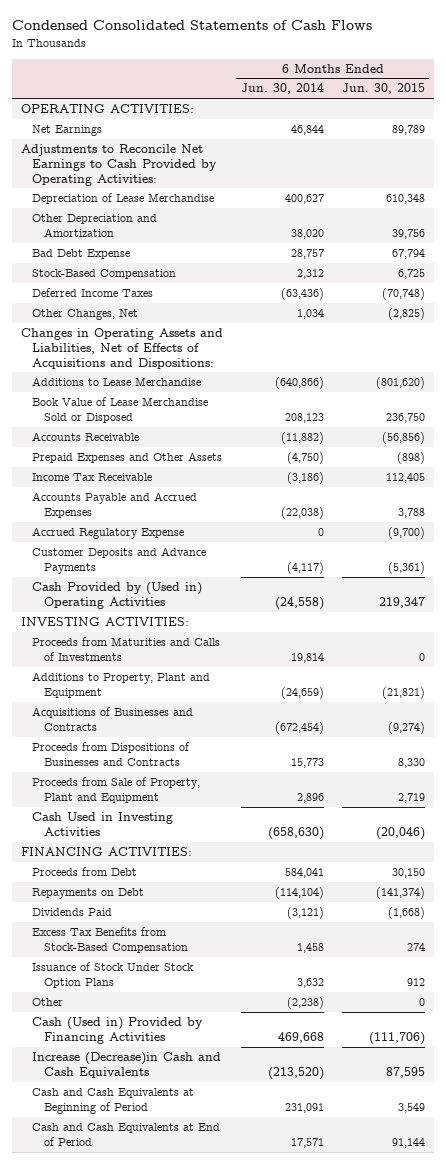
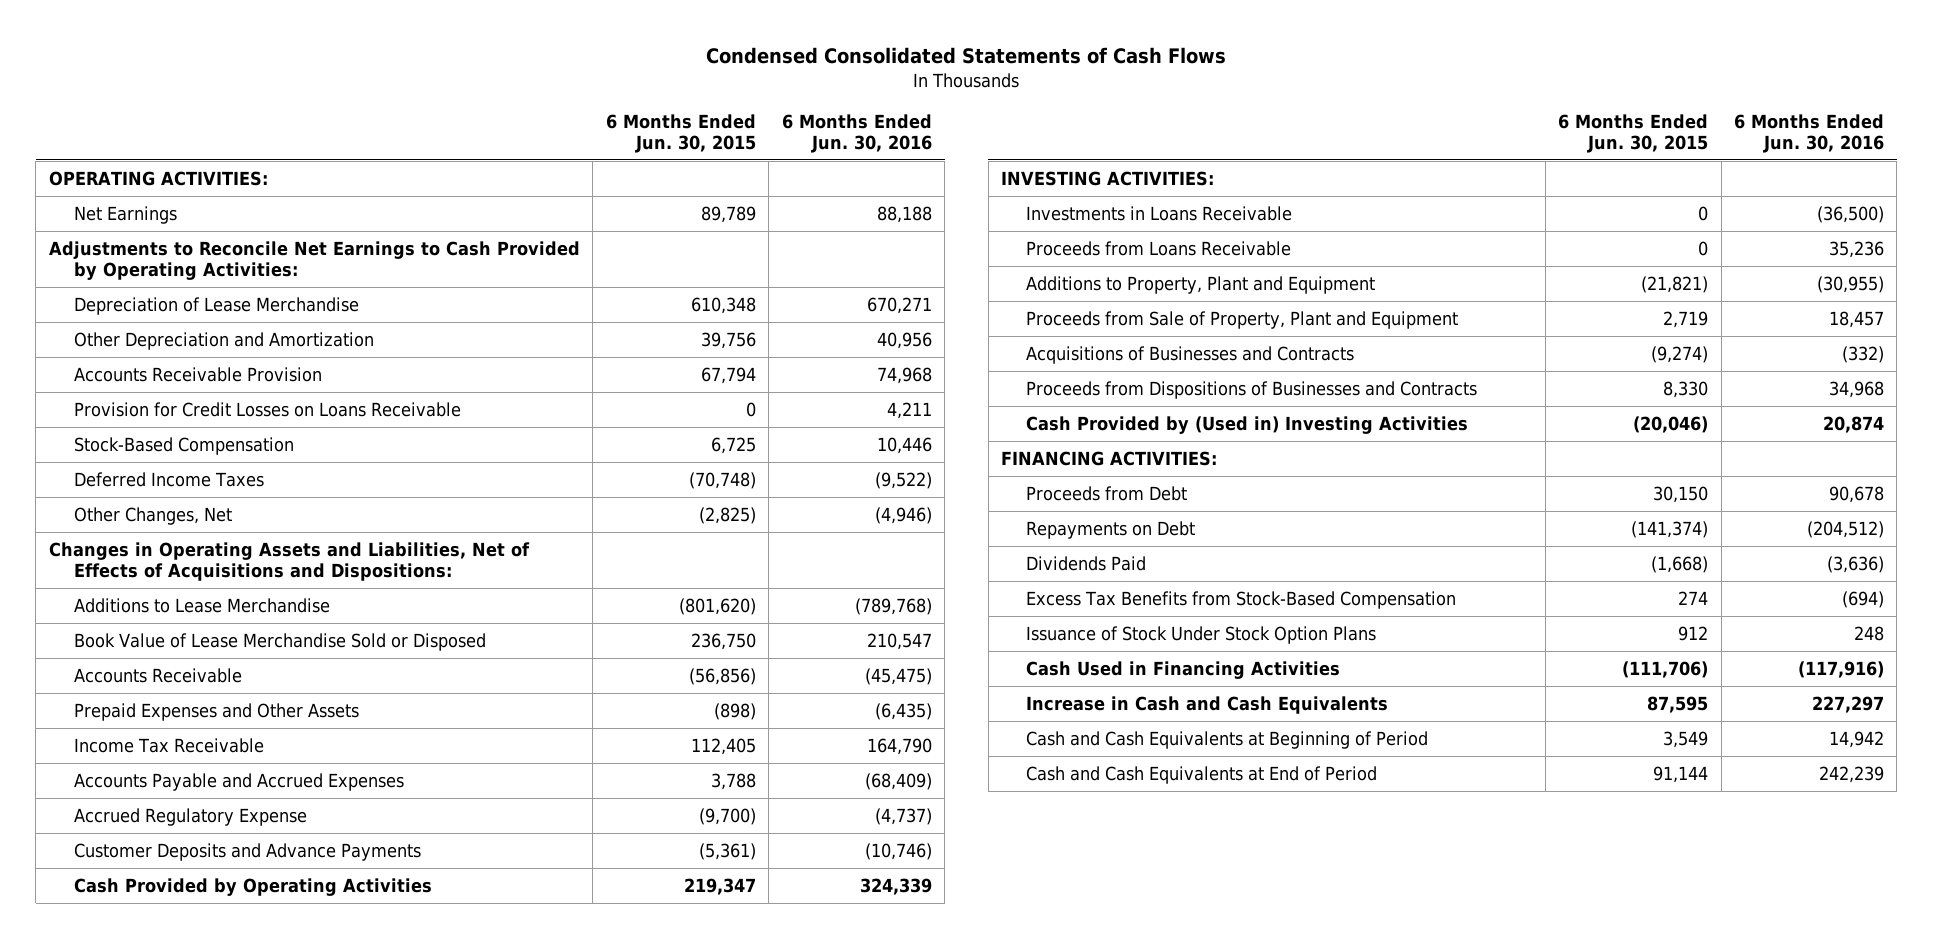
- | 6 Months Ended Jun. 30, 2014 | 6 Months Ended Jun. 30, 2015
+ | 6 Months Ended Jun. 30, 2015 | 6 Months Ended Jun. 30, 2016
- Bad Debt Expense | 28,757 | 67,794
+ Accounts Receivable Provision | 67,794 | 74,968
+ Provision for Credit Losses on Loans Receivable | 0 | 4,211
- Cash Provided by (Used in) Operating Activities | (24,558) | 219,347
+ Cash Provided by Operating Activities | 219,347 | 324,339
- Proceeds from Maturities and Calls of Investments | 19,814 | 0
+ Investments in Loans Receivable | 0 | (36,500)
+ Proceeds from Loans Receivable | 0 | 35,236
moved up: Proceeds from Sale of Property, Plant and Equipment | 2,719 | 18,457
- Cash Used in Investing Activities | (658,630) | (20,046)
+ Cash Provided by (Used in) Investing Activities | (20,046) | 20,874
- Other | (2,238) | 0
- Cash (Used in) Provided by Financing Activities | 469,668 | (111,706)
- Increase (Decrease)in Cash and Cash Equivalents | (213,520) | 87,595
+ Cash Used in Financing Activities | (111,706) | (117,916)
+ Increase in Cash and Cash Equivalents | 87,595 | 227,297

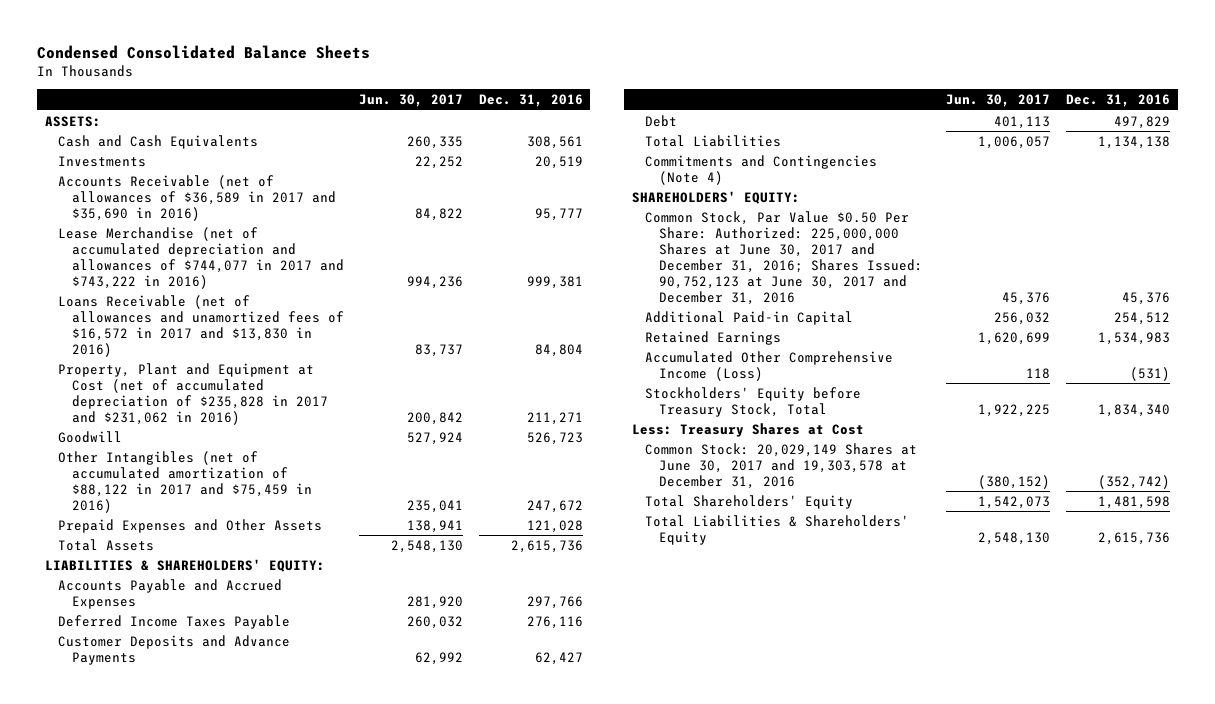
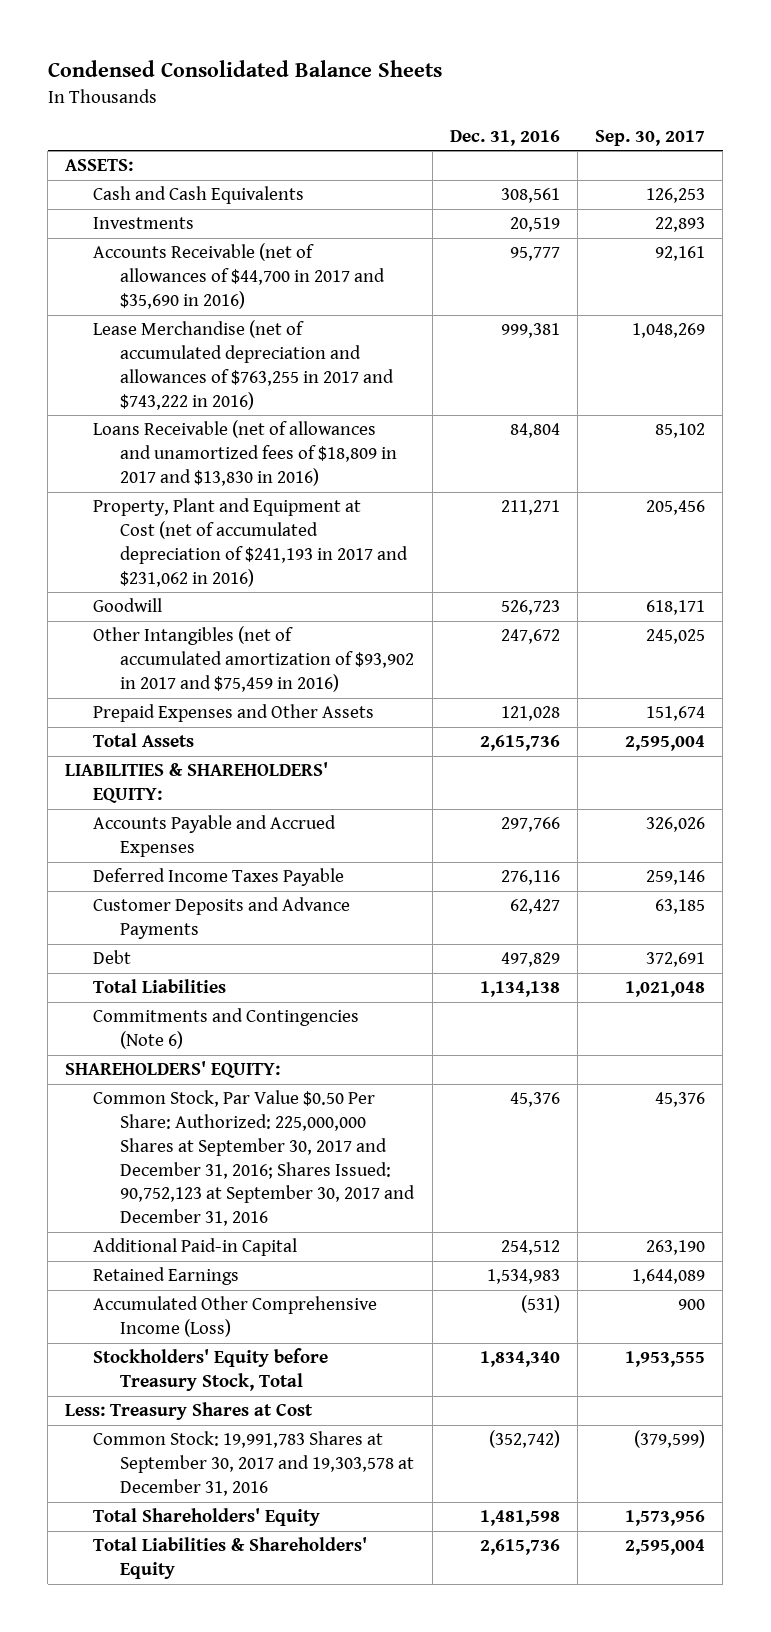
- | Jun. 30, 2017 | Dec. 31, 2016
+ | Dec. 31, 2016 | Sep. 30, 2017
- Accounts Receivable (net of allowances of $36,589 in 2017 and $35,690 in 2016) | 84,822 | 95,777
- Lease Merchandise (net of accumulated depreciation and allowances of $744,077 in 2017 and $743,222 in 2016) | 994,236 | 999,381
- Loans Receivable (net of allowances and unamortized fees of $16,572 in 2017 and $13,830 in 2016) | 83,737 | 84,804
- Property, Plant and Equipment at Cost (net of accumulated depreciation of $235,828 in 2017 and $231,062 in 2016) | 200,842 | 211,271
+ Accounts Receivable (net of allowances of $44,700 in 2017 and $35,690 in 2016) | 95,777 | 92,161
+ Lease Merchandise (net of accumulated depreciation and allowances of $763,255 in 2017 and $743,222 in 2016) | 999,381 | 1,048,269
+ Loans Receivable (net of allowances and unamortized fees of $18,809 in 2017 and $13,830 in 2016) | 84,804 | 85,102
+ Property, Plant and Equipment at Cost (net of accumulated depreciation of $241,193 in 2017 and $231,062 in 2016) | 211,271 | 205,456
- Other Intangibles (net of accumulated amortization of $88,122 in 2017 and $75,459 in 2016) | 235,041 | 247,672
+ Other Intangibles (net of accumulated amortization of $93,902 in 2017 and $75,459 in 2016) | 247,672 | 245,025
- Commitments and Contingencies (Note 4)
+ Commitments and Contingencies (Note 6)
- Common Stock, Par Value $0.50 Per Share: Authorized: 225,000,000 Shares at June 30, 2017 and December 31, 2016; Shares Issued: 90,752,123 at June 30, 2017 and December 31, 2016 | 45,376 | 45,376
+ Common Stock, Par Value $0.50 Per Share: Authorized: 225,000,000 Shares at September 30, 2017 and December 31, 2016; Shares Issued: 90,752,123 at September 30, 2017 and December 31, 2016 | 45,376 | 45,376
- Common Stock: 20,029,149 Shares at June 30, 2017 and 19,303,578 at December 31, 2016 | (380,152) | (352,742)
+ Common Stock: 19,991,783 Shares at September 30, 2017 and 19,303,578 at December 31, 2016 | (352,742) | (379,599)

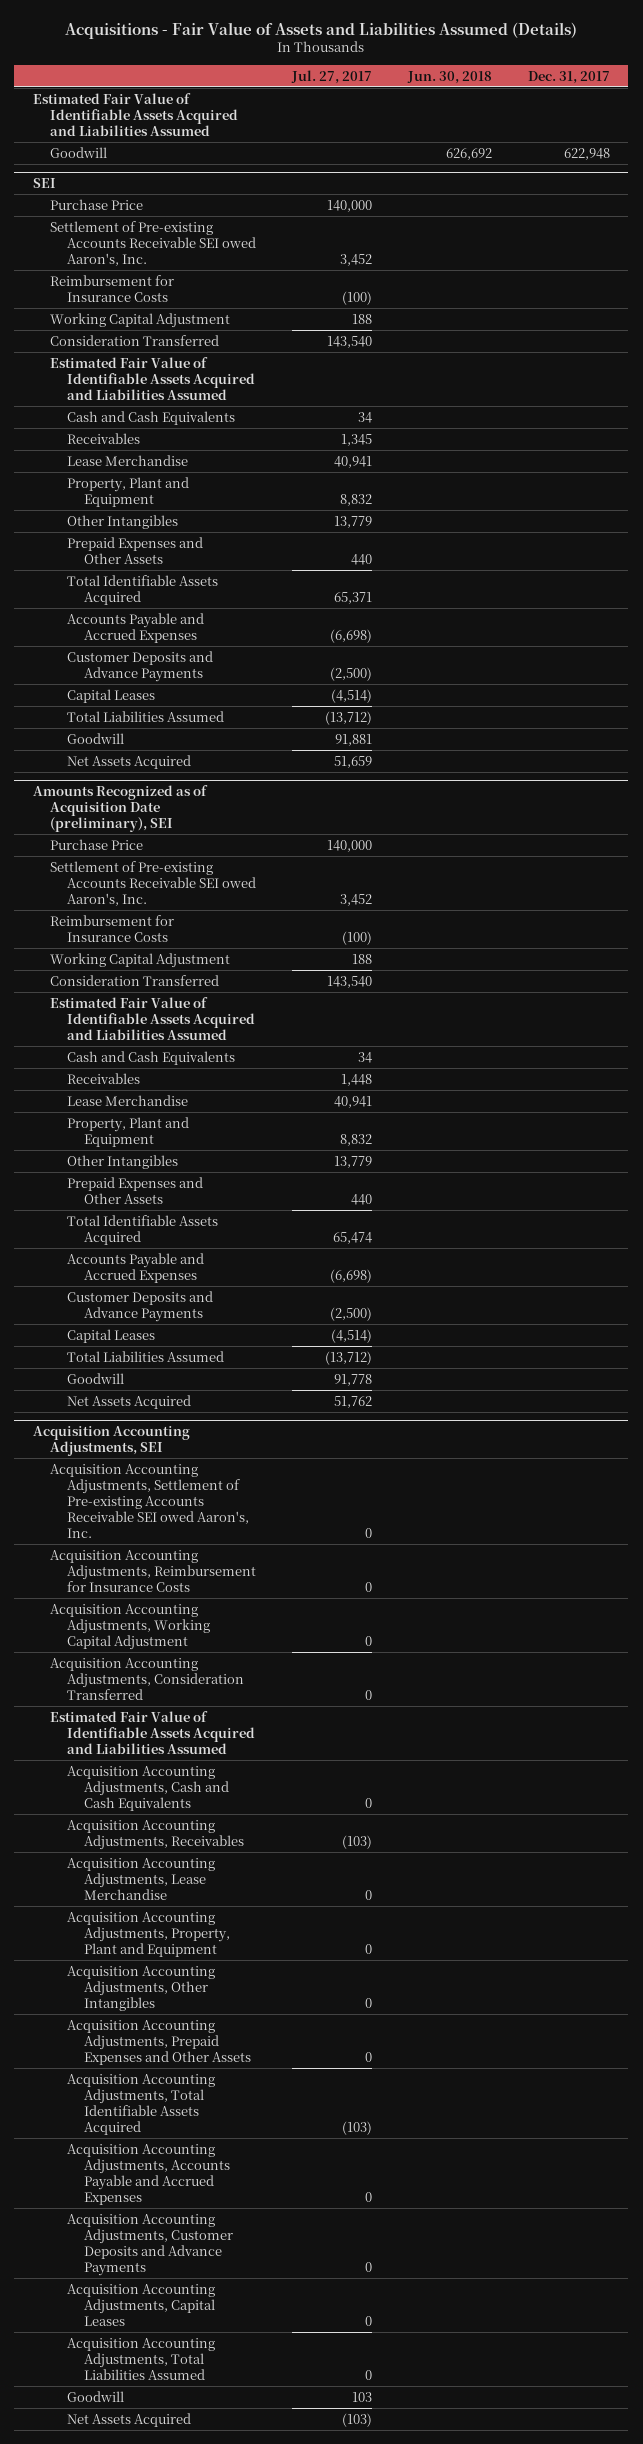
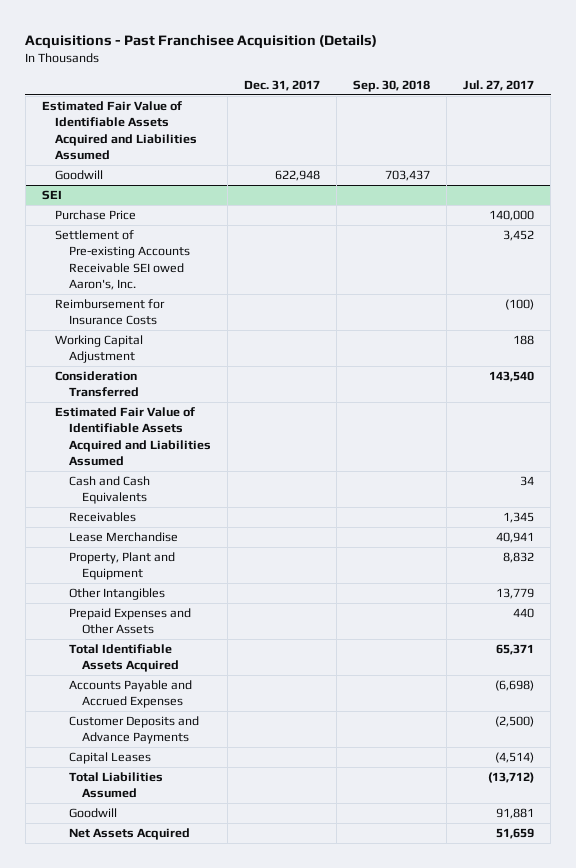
- Acquisitions - Fair Value of Assets and Liabilities Assumed (Details)
+ Acquisitions - Past Franchisee Acquisition (Details)
- | Jul. 27, 2017 | Jun. 30, 2018 | Dec. 31, 2017
+ | Dec. 31, 2017 | Sep. 30, 2018 | Jul. 27, 2017
- Amounts Recognized as of Acquisition Date (preliminary), SEI
- Purchase Price | 140,000 | |
- Settlement of Pre-existing Accounts Receivable SEI owed Aaron's, Inc. | 3,452 | |
- Reimbursement for Insurance Costs | (100) | |
- Working Capital Adjustment | 188 | |
- Consideration Transferred | 143,540 | |
- Estimated Fair Value of Identifiable Assets Acquired and Liabilities Assumed
- Cash and Cash Equivalents | 34 | |
- Receivables | 1,448 | |
- Lease Merchandise | 40,941 | |
- Property, Plant and Equipment | 8,832 | |
- Other Intangibles | 13,779 | |
- Prepaid Expenses and Other Assets | 440 | |
- Total Identifiable Assets Acquired | 65,474 | |
- Accounts Payable and Accrued Expenses | (6,698) | |
- Customer Deposits and Advance Payments | (2,500) | |
- Capital Leases | (4,514) | |
- Total Liabilities Assumed | (13,712) | |
- Goodwill | 91,778 | |
- Net Assets Acquired | 51,762 | |
- Acquisition Accounting Adjustments, SEI
- Acquisition Accounting Adjustments, Settlement of Pre-existing Accounts Receivable SEI owed Aaron's, Inc. | 0 | |
- Acquisition Accounting Adjustments, Reimbursement for Insurance Costs | 0 | |
- Acquisition Accounting Adjustments, Working Capital Adjustment | 0 | |
- Acquisition Accounting Adjustments, Consideration Transferred | 0 | |
- Estimated Fair Value of Identifiable Assets Acquired and Liabilities Assumed
- Acquisition Accounting Adjustments, Cash and Cash Equivalents | 0 | |
- Acquisition Accounting Adjustments, Receivables | (103) | |
- Acquisition Accounting Adjustments, Lease Merchandise | 0 | |
- Acquisition Accounting Adjustments, Property, Plant and Equipment | 0 | |
- Acquisition Accounting Adjustments, Other Intangibles | 0 | |
- Acquisition Accounting Adjustments, Prepaid Expenses and Other Assets | 0 | |
- Acquisition Accounting Adjustments, Total Identifiable Assets Acquired | (103) | |
- Acquisition Accounting Adjustments, Accounts Payable and Accrued Expenses | 0 | |
- Acquisition Accounting Adjustments, Customer Deposits and Advance Payments | 0 | |
- Acquisition Accounting Adjustments, Capital Leases | 0 | |
- Acquisition Accounting Adjustments, Total Liabilities Assumed | 0 | |
- Goodwill | 103 | |
- Net Assets Acquired | (103) | |

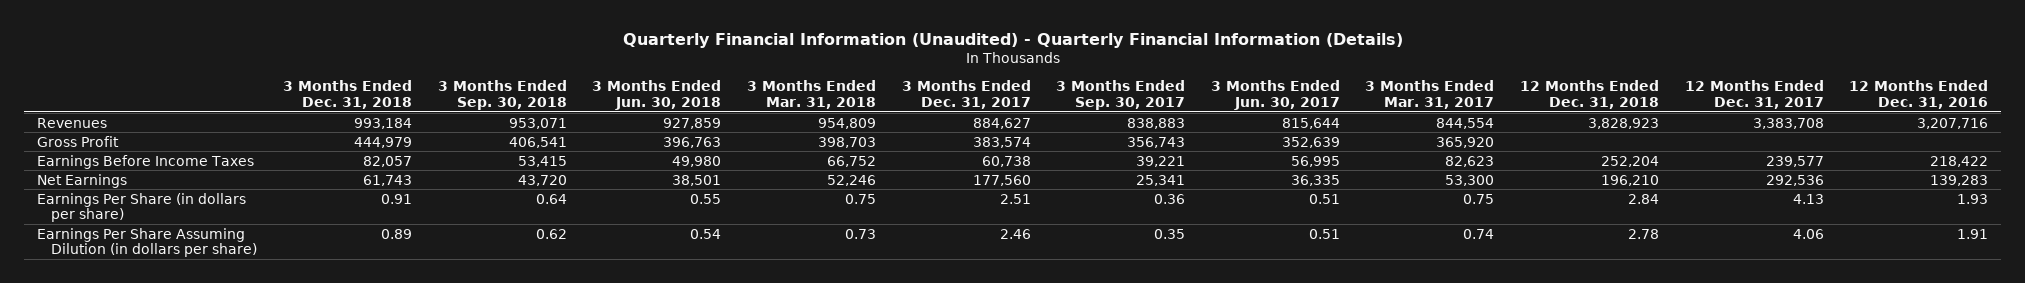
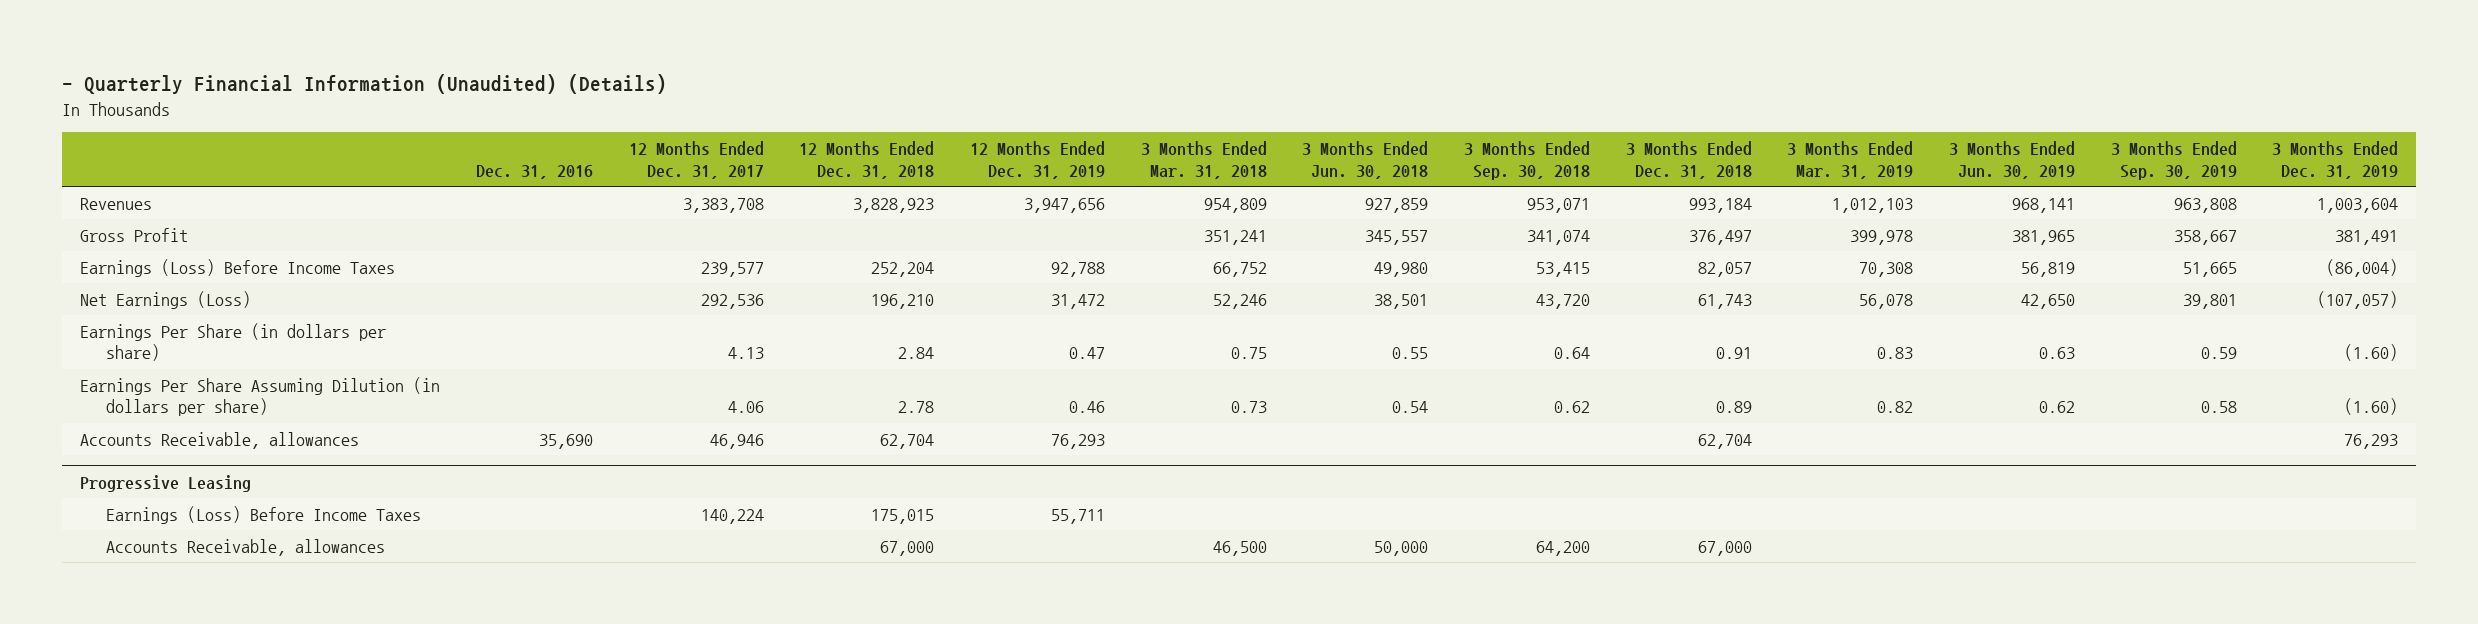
- Quarterly Financial Information (Unaudited) - Quarterly Financial Information (Details)
+ - Quarterly Financial Information (Unaudited) (Details)
- | 3 Months Ended Dec. 31, 2018 | 3 Months Ended Sep. 30, 2018 | 3 Months Ended Jun. 30, 2018 | 3 Months Ended Mar. 31, 2018 | 3 Months Ended Dec. 31, 2017 | 3 Months Ended Sep. 30, 2017 | 3 Months Ended Jun. 30, 2017 | 3 Months Ended Mar. 31, 2017 | 12 Months Ended Dec. 31, 2018 | 12 Months Ended Dec. 31, 2017 | 12 Months Ended Dec. 31, 2016
+ | Dec. 31, 2016 | 12 Months Ended Dec. 31, 2017 | 12 Months Ended Dec. 31, 2018 | 12 Months Ended Dec. 31, 2019 | 3 Months Ended Mar. 31, 2018 | 3 Months Ended Jun. 30, 2018 | 3 Months Ended Sep. 30, 2018 | 3 Months Ended Dec. 31, 2018 | 3 Months Ended Mar. 31, 2019 | 3 Months Ended Jun. 30, 2019 | 3 Months Ended Sep. 30, 2019 | 3 Months Ended Dec. 31, 2019
- Gross Profit | 444,979 | 406,541 | 396,763 | 398,703 | 383,574 | 356,743 | 352,639 | 365,920 | | |
- Earnings Before Income Taxes | 82,057 | 53,415 | 49,980 | 66,752 | 60,738 | 39,221 | 56,995 | 82,623 | 252,204 | 239,577 | 218,422
- Net Earnings | 61,743 | 43,720 | 38,501 | 52,246 | 177,560 | 25,341 | 36,335 | 53,300 | 196,210 | 292,536 | 139,283
+ Gross Profit | | | | | 351,241 | 345,557 | 341,074 | 376,497 | 399,978 | 381,965 | 358,667 | 381,491
+ Earnings (Loss) Before Income Taxes | | 239,577 | 252,204 | 92,788 | 66,752 | 49,980 | 53,415 | 82,057 | 70,308 | 56,819 | 51,665 | (86,004)
+ Net Earnings (Loss) | | 292,536 | 196,210 | 31,472 | 52,246 | 38,501 | 43,720 | 61,743 | 56,078 | 42,650 | 39,801 | (107,057)
+ Accounts Receivable, allowances | 35,690 | 46,946 | 62,704 | 76,293 | | | | 62,704 | | | | 76,293
+ Progressive Leasing
+ Earnings (Loss) Before Income Taxes | | 140,224 | 175,015 | 55,711 | | | | | | | |
+ Accounts Receivable, allowances | | | 67,000 | | 46,500 | 50,000 | 64,200 | 67,000 | | | |

